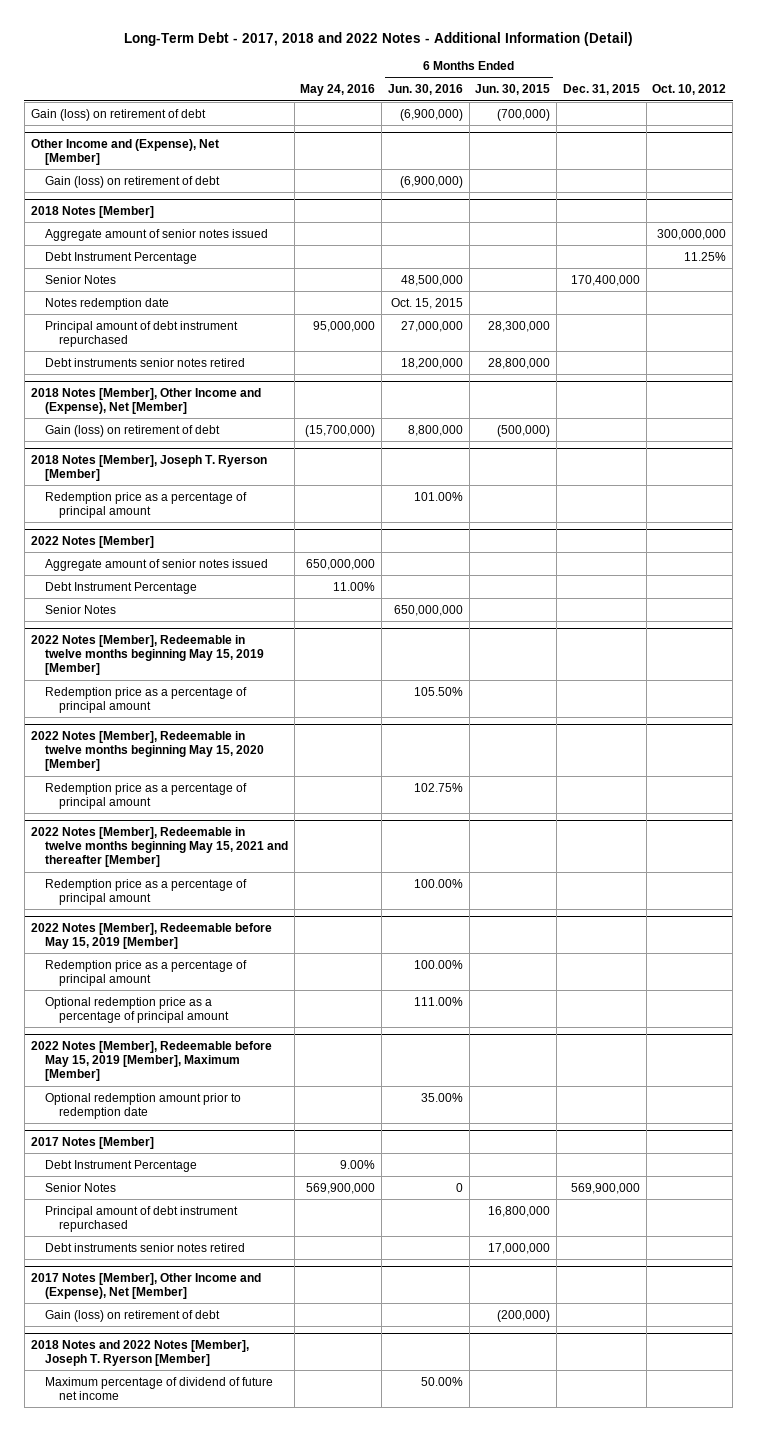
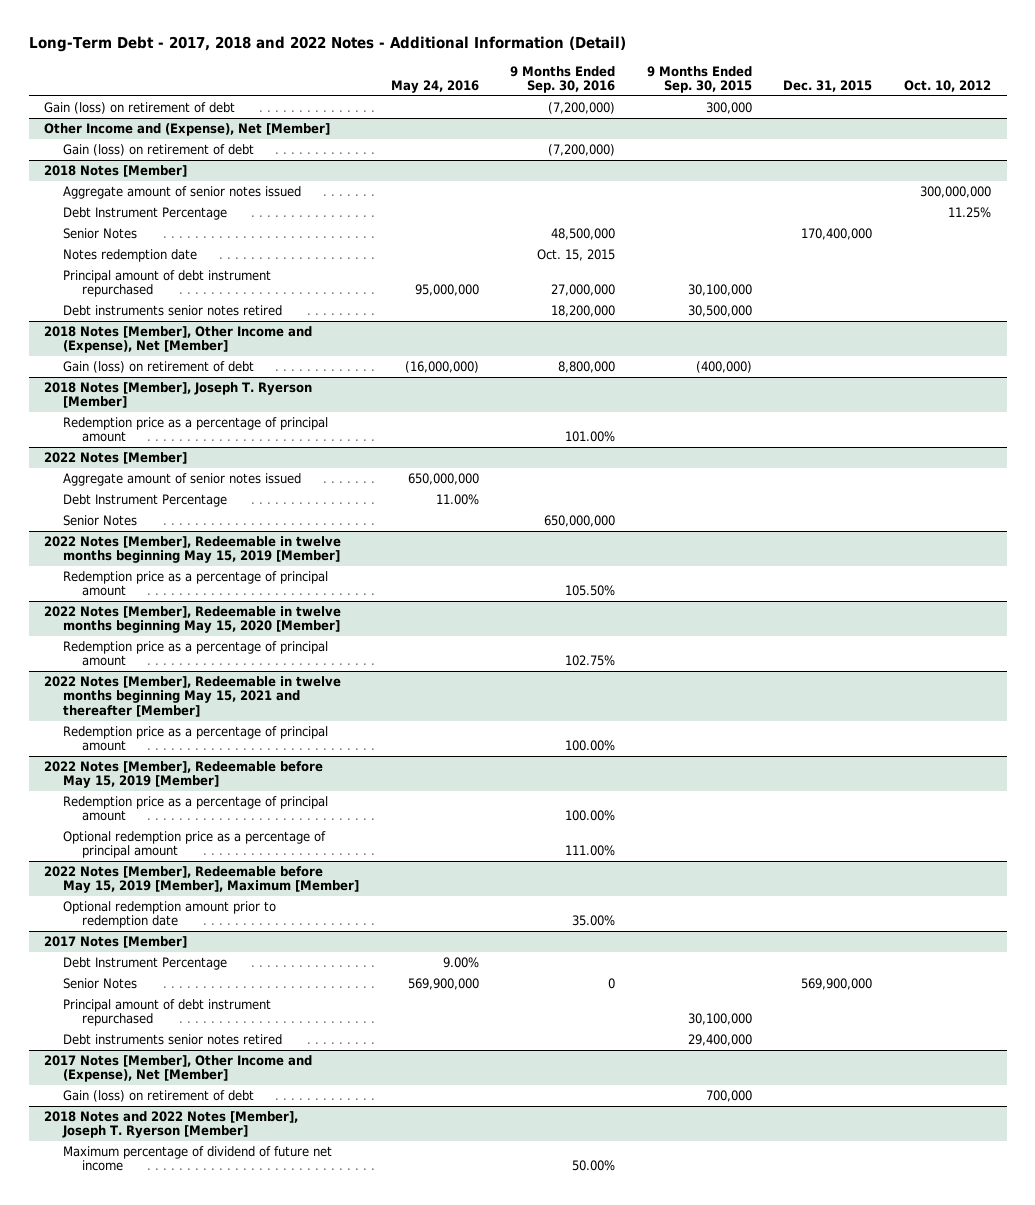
- | May 24, 2016 | 6 Months Ended Jun. 30, 2016 | 6 Months Ended Jun. 30, 2015 | Dec. 31, 2015 | Oct. 10, 2012
+ | May 24, 2016 | 9 Months Ended Sep. 30, 2016 | 9 Months Ended Sep. 30, 2015 | Dec. 31, 2015 | Oct. 10, 2012
@ 2018 Notes [Member], Other Income and (Expense), Net [Member]
- Gain (loss) on retirement of debt | (15,700,000) | 8,800,000 | (500,000) | |
+ Gain (loss) on retirement of debt | (16,000,000) | 8,800,000 | (400,000) | |

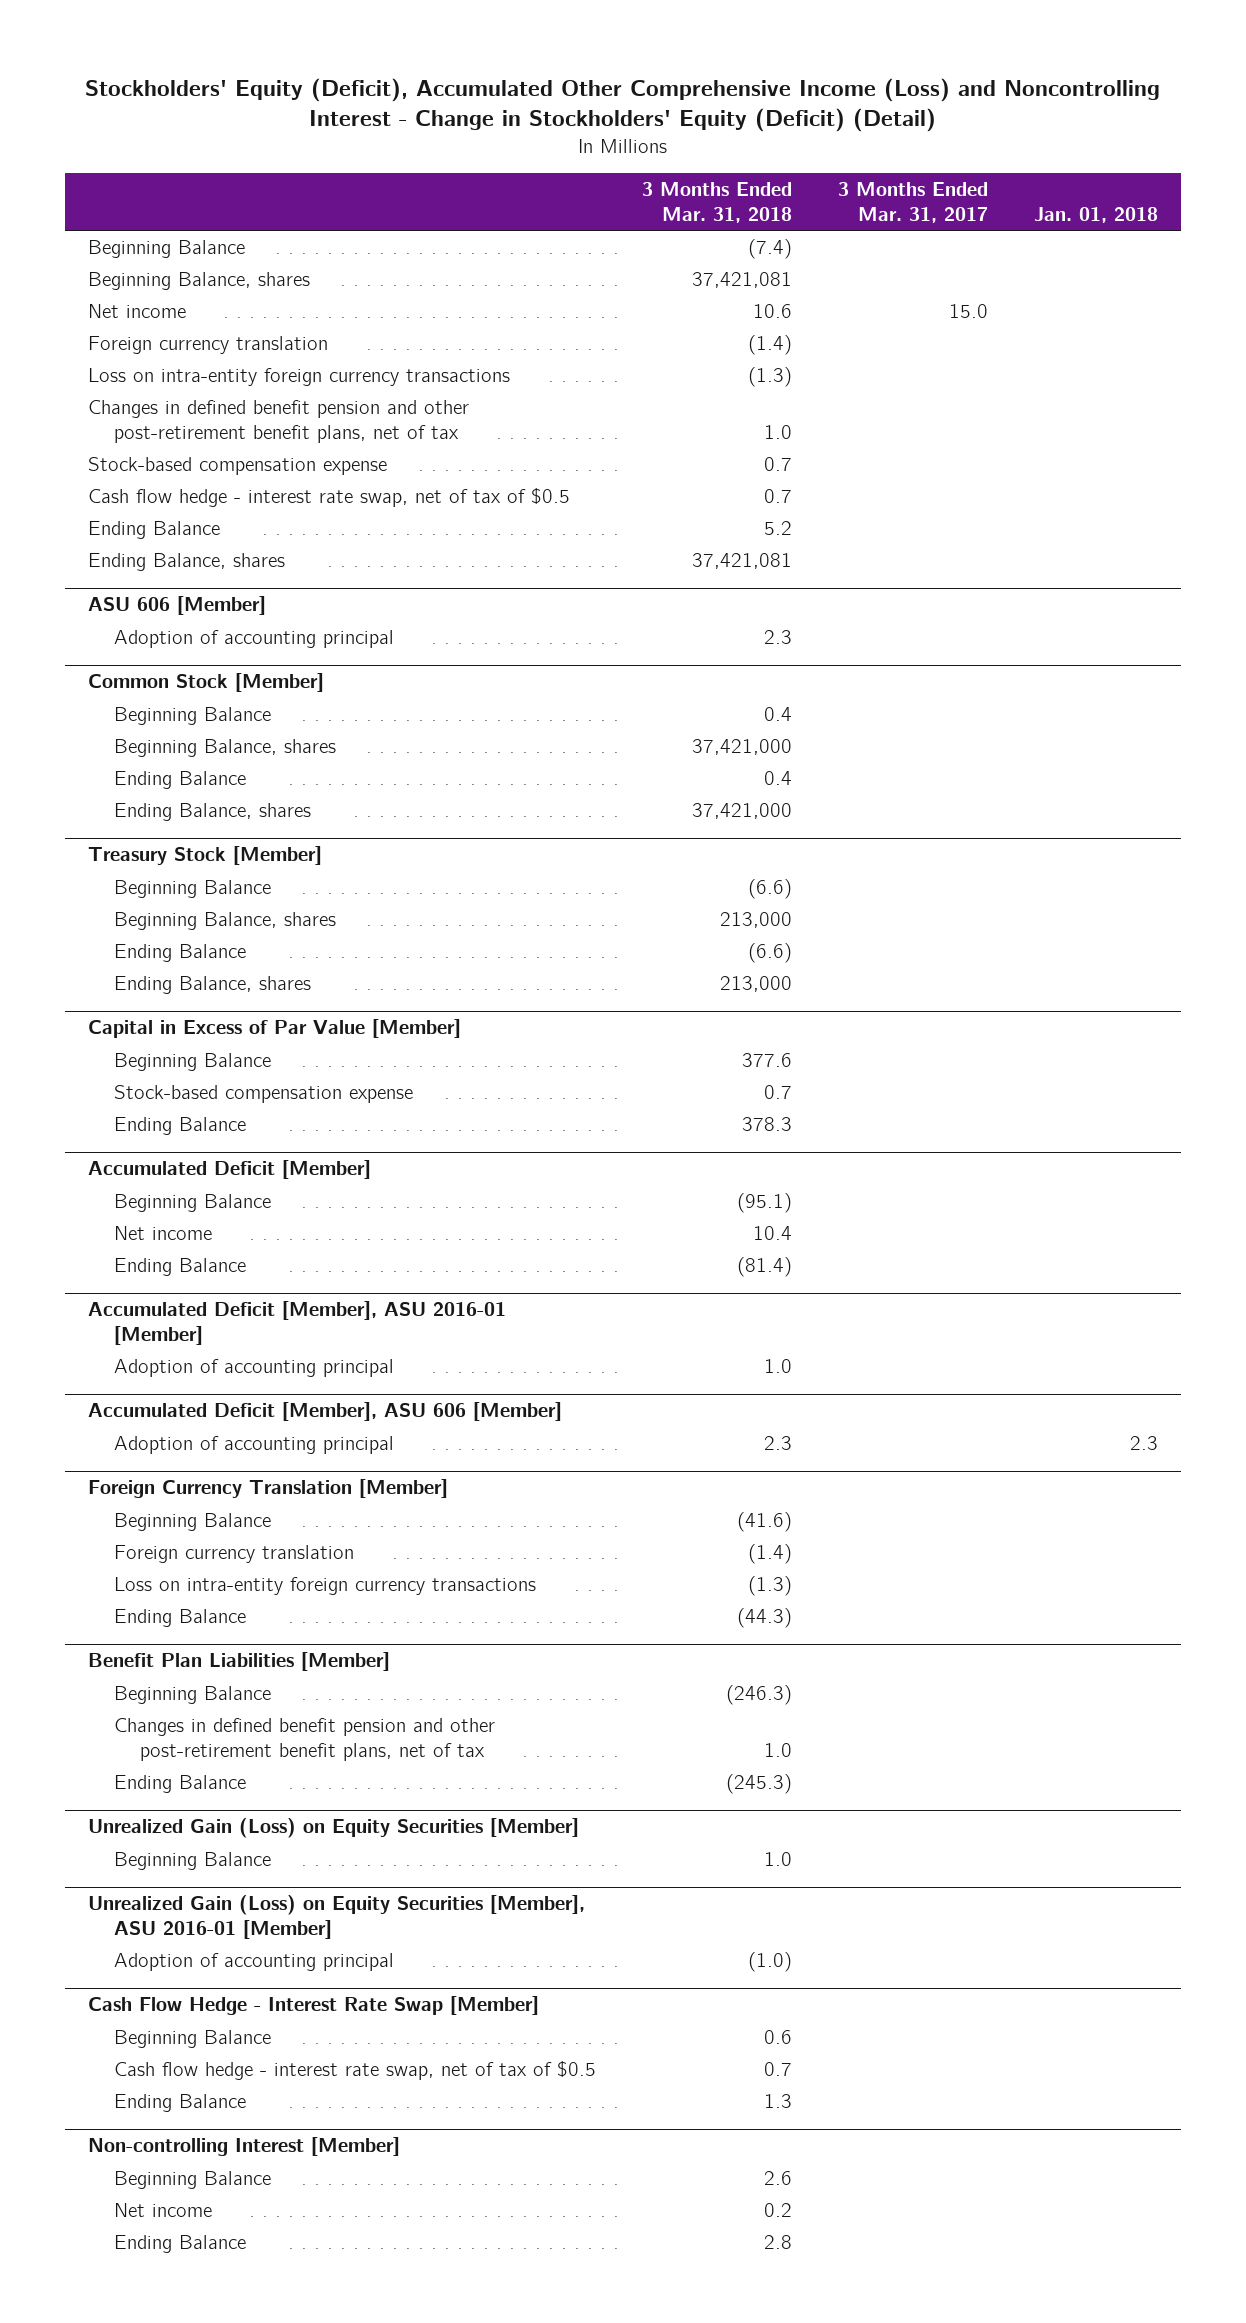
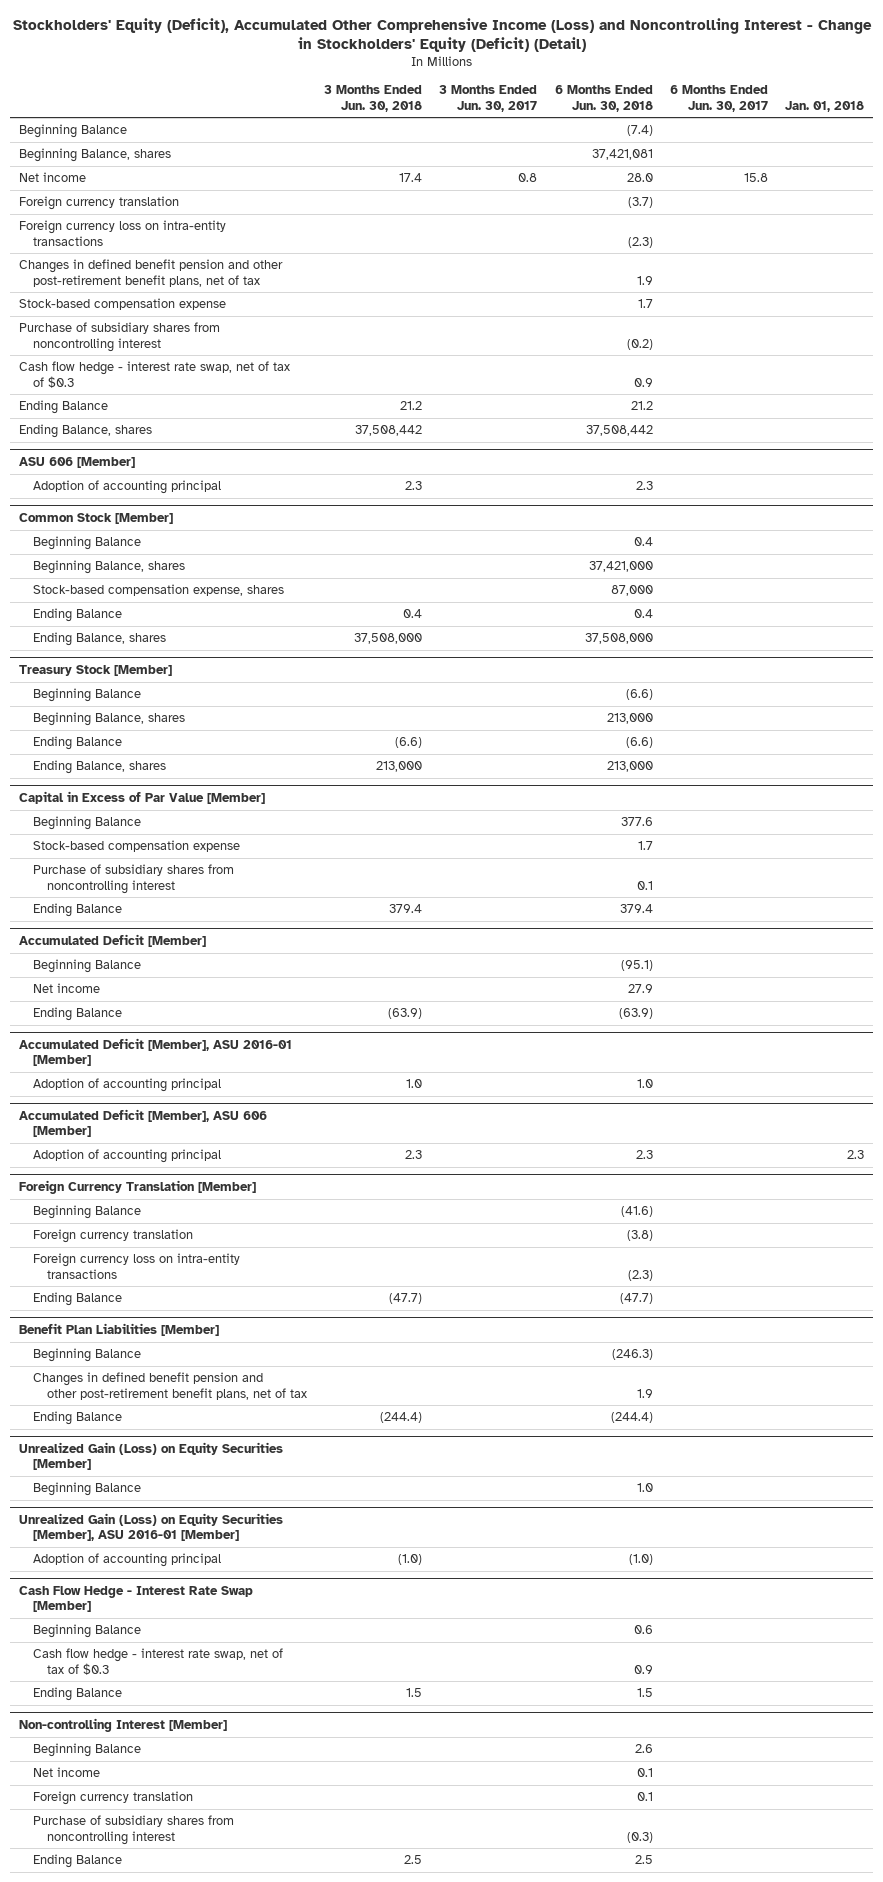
- | 3 Months Ended Mar. 31, 2018 | 3 Months Ended Mar. 31, 2017 | Jan. 01, 2018
+ | 3 Months Ended Jun. 30, 2018 | 3 Months Ended Jun. 30, 2017 | 6 Months Ended Jun. 30, 2018 | 6 Months Ended Jun. 30, 2017 | Jan. 01, 2018
- Loss on intra-entity foreign currency transactions | (1.3) | |
+ Foreign currency loss on intra-entity transactions | | | (2.3) | |
- Cash flow hedge - interest rate swap, net of tax of $0.5 | 0.7 | |
+ Purchase of subsidiary shares from noncontrolling interest | | | (0.2) | |
+ Cash flow hedge - interest rate swap, net of tax of $0.3 | | | 0.9 | |
@ Common Stock [Member]
+ Stock-based compensation expense, shares | | | 87,000 | |
@ Capital in Excess of Par Value [Member]
+ Purchase of subsidiary shares from noncontrolling interest | | | 0.1 | |
@ Foreign Currency Translation [Member]
- Loss on intra-entity foreign currency transactions | (1.3) | |
+ Foreign currency loss on intra-entity transactions | | | (2.3) | |
@ Cash Flow Hedge - Interest Rate Swap [Member]
- Cash flow hedge - interest rate swap, net of tax of $0.5 | 0.7 | |
+ Cash flow hedge - interest rate swap, net of tax of $0.3 | | | 0.9 | |
@ Non-controlling Interest [Member]
+ Foreign currency translation | | | 0.1 | |
+ Purchase of subsidiary shares from noncontrolling interest | | | (0.3) | |

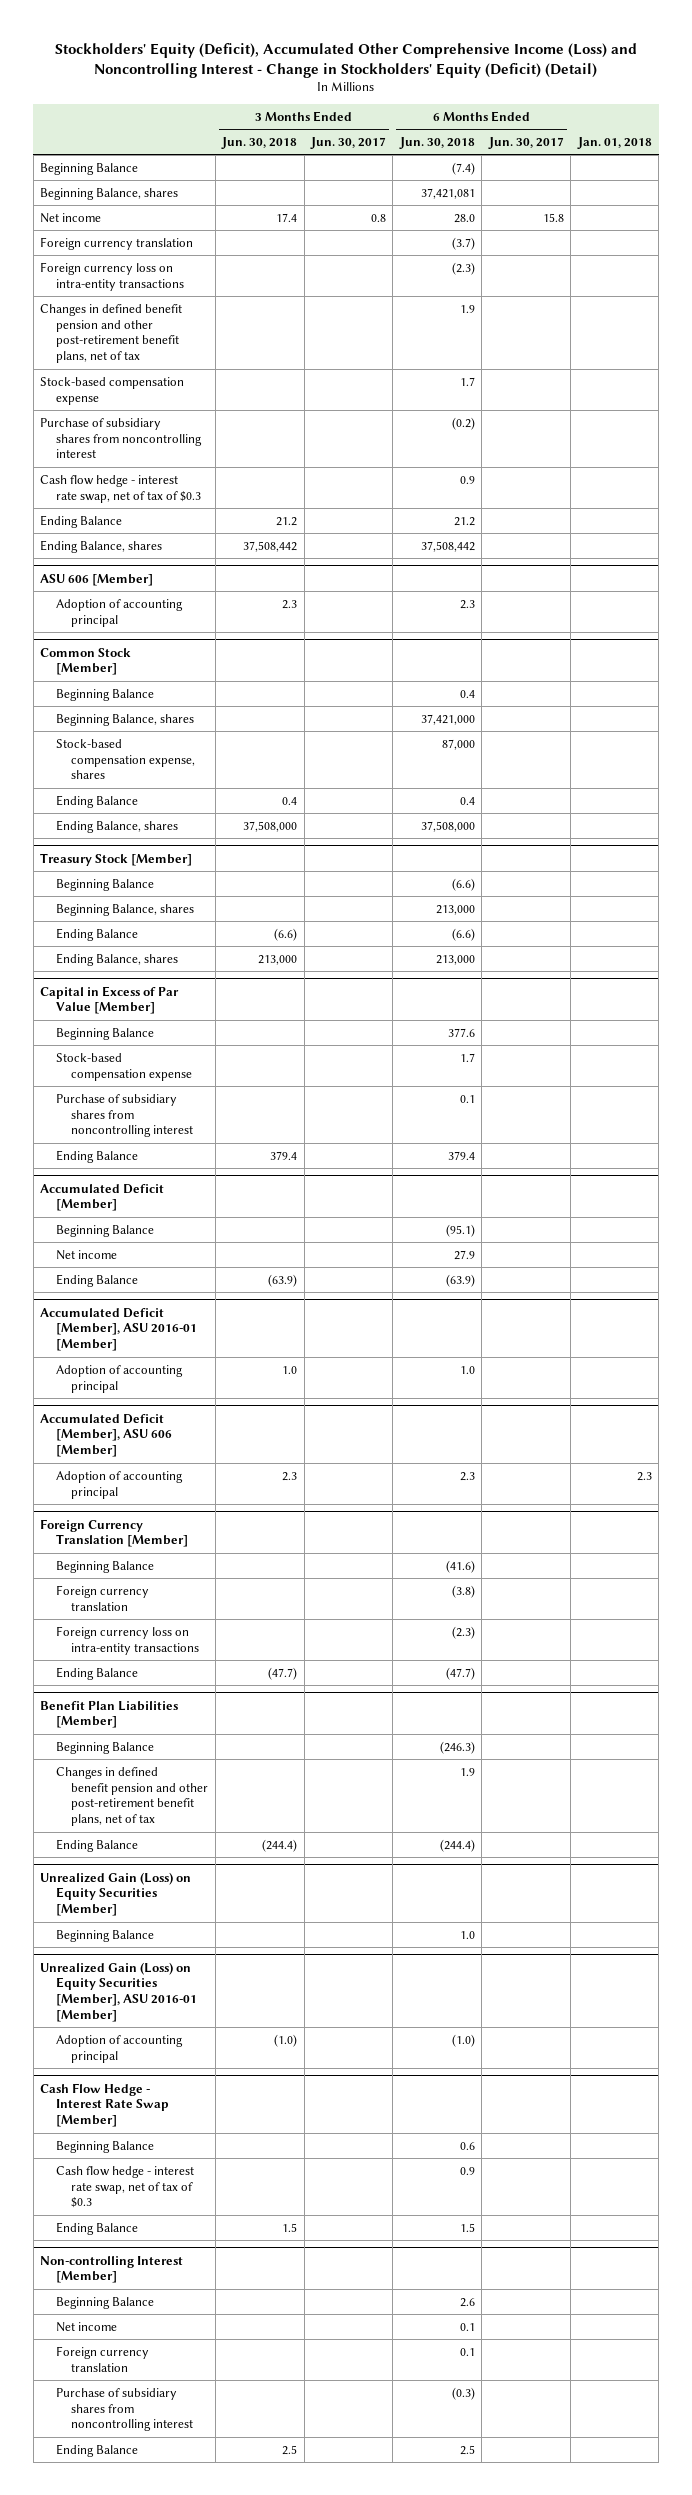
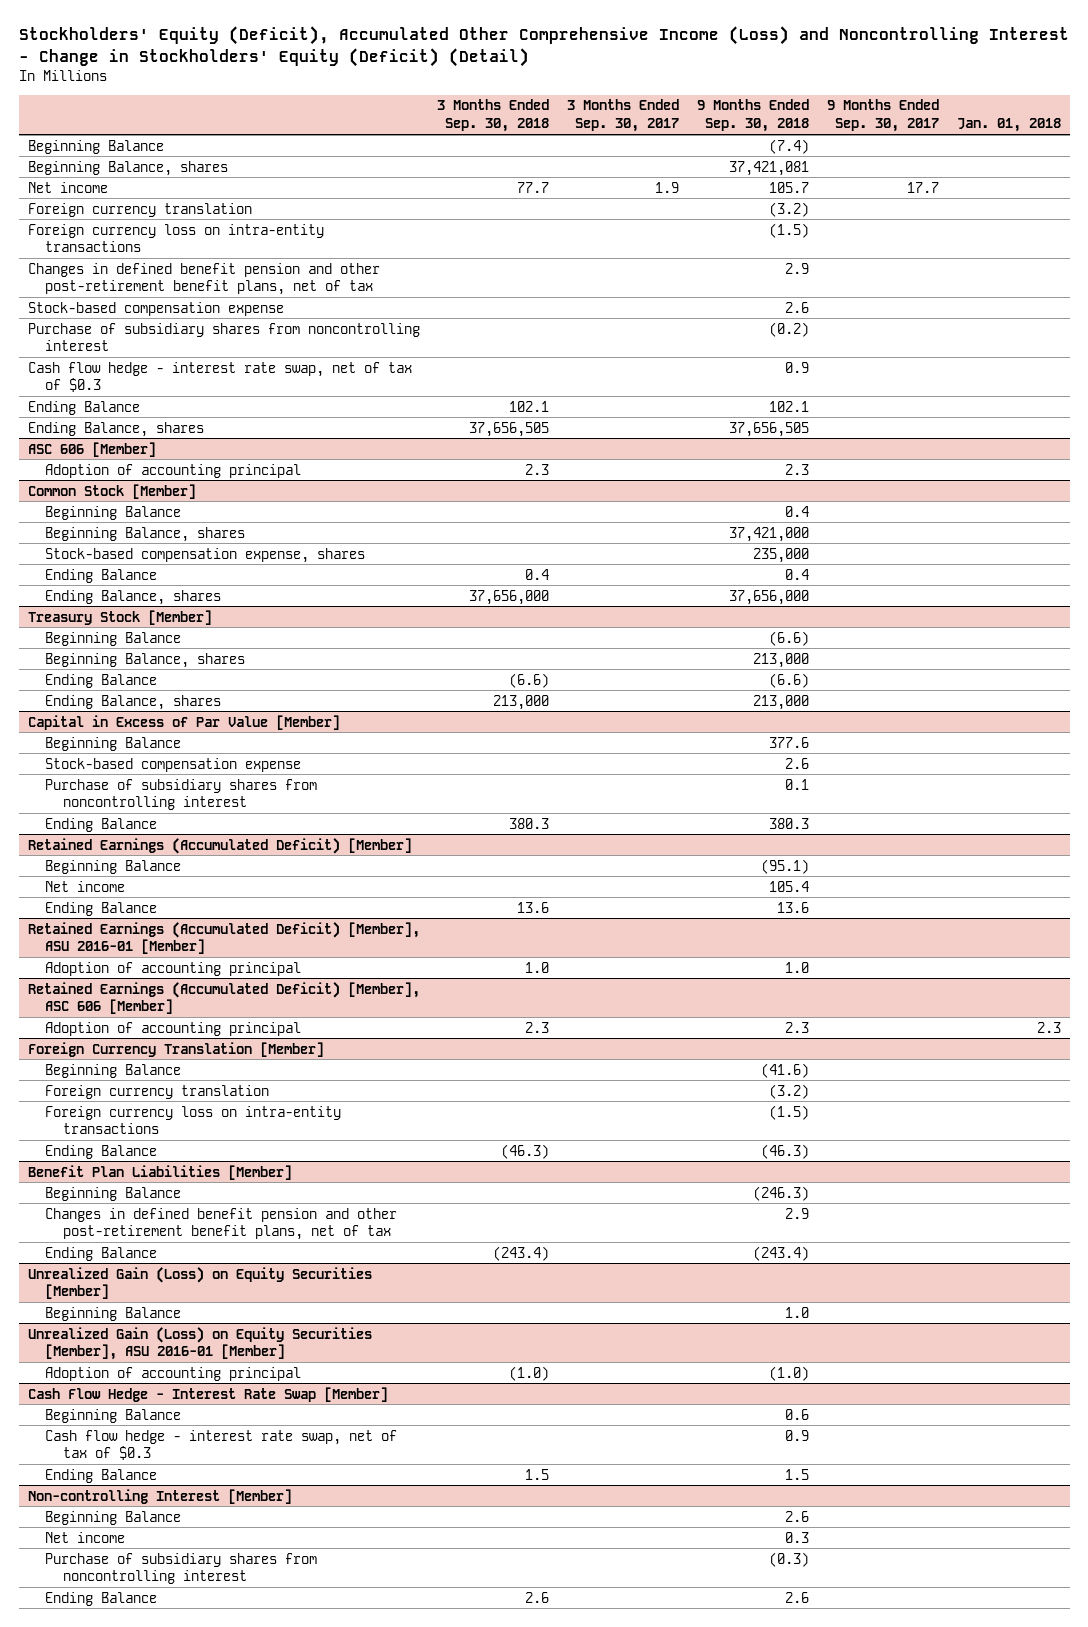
- | 3 Months Ended Jun. 30, 2018 | 3 Months Ended Jun. 30, 2017 | 6 Months Ended Jun. 30, 2018 | 6 Months Ended Jun. 30, 2017 | Jan. 01, 2018
+ | 3 Months Ended Sep. 30, 2018 | 3 Months Ended Sep. 30, 2017 | 9 Months Ended Sep. 30, 2018 | 9 Months Ended Sep. 30, 2017 | Jan. 01, 2018
- ASU 606 [Member]
+ ASC 606 [Member]
- Accumulated Deficit [Member]
+ Retained Earnings (Accumulated Deficit) [Member]
- Accumulated Deficit [Member], ASU 2016-01 [Member]
+ Retained Earnings (Accumulated Deficit) [Member], ASU 2016-01 [Member]
- Accumulated Deficit [Member], ASU 606 [Member]
+ Retained Earnings (Accumulated Deficit) [Member], ASC 606 [Member]
@ Non-controlling Interest [Member]
- Foreign currency translation | | | 0.1 | |

